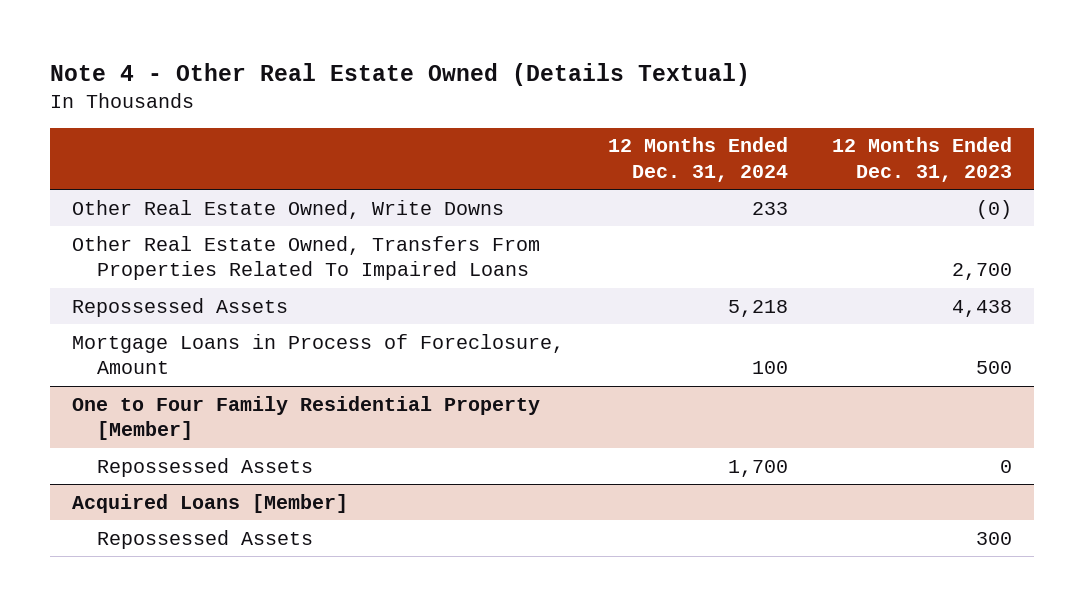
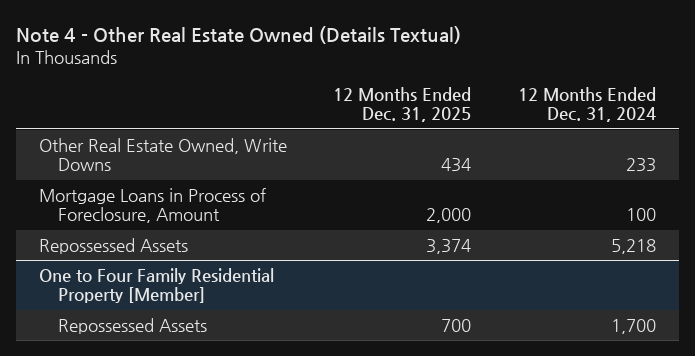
- | 12 Months Ended Dec. 31, 2024 | 12 Months Ended Dec. 31, 2023
+ | 12 Months Ended Dec. 31, 2025 | 12 Months Ended Dec. 31, 2024
- Other Real Estate Owned, Transfers From Properties Related To Impaired Loans | | 2,700
moved down: Repossessed Assets | 3,374 | 5,218
- Acquired Loans [Member]
- Repossessed Assets | | 300

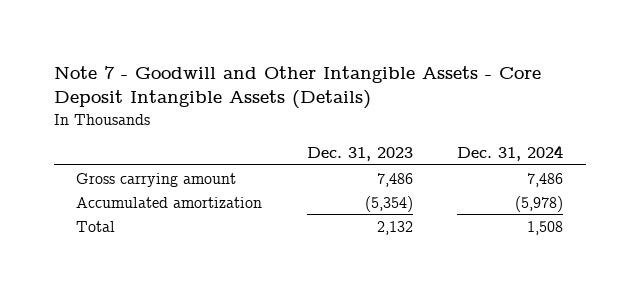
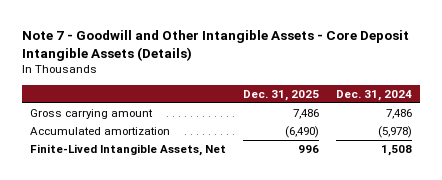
- | Dec. 31, 2023 | Dec. 31, 2024
+ | Dec. 31, 2025 | Dec. 31, 2024
- Total | 2,132 | 1,508
+ Finite-Lived Intangible Assets, Net | 996 | 1,508

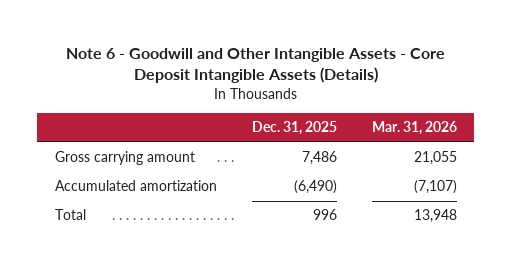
- Note 7 - Goodwill and Other Intangible Assets - Core Deposit Intangible Assets (Details)
+ Note 6 - Goodwill and Other Intangible Assets - Core Deposit Intangible Assets (Details)
- | Dec. 31, 2025 | Dec. 31, 2024
+ | Dec. 31, 2025 | Mar. 31, 2026
- Finite-Lived Intangible Assets, Net | 996 | 1,508
+ Total | 996 | 13,948

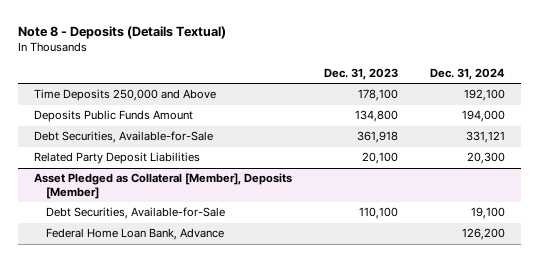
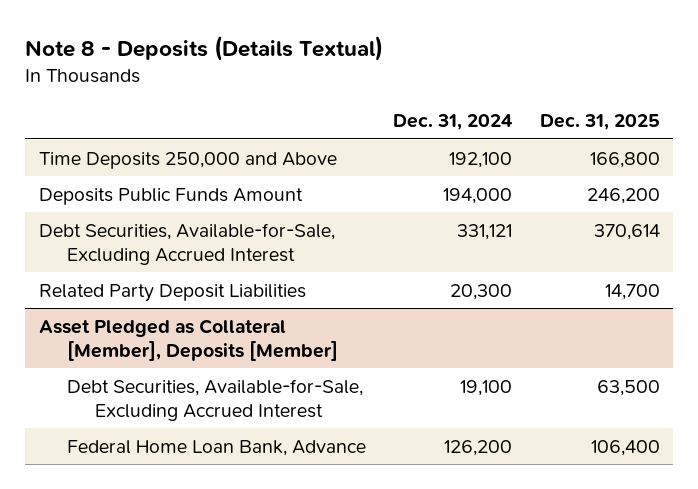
- | Dec. 31, 2023 | Dec. 31, 2024
+ | Dec. 31, 2024 | Dec. 31, 2025
- Debt Securities, Available-for-Sale | 361,918 | 331,121
+ Debt Securities, Available-for-Sale, Excluding Accrued Interest | 331,121 | 370,614
@ Asset Pledged as Collateral [Member], Deposits [Member]
- Debt Securities, Available-for-Sale | 110,100 | 19,100
+ Debt Securities, Available-for-Sale, Excluding Accrued Interest | 19,100 | 63,500

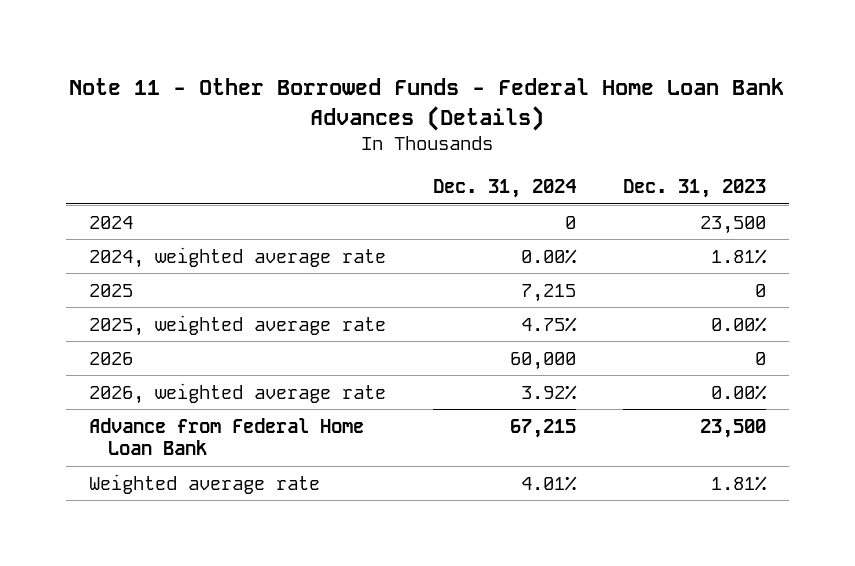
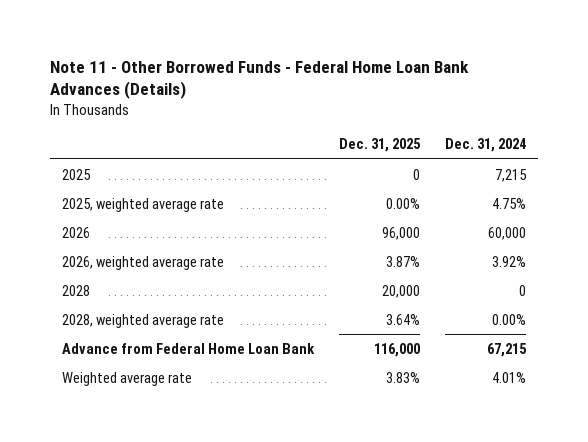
- | Dec. 31, 2024 | Dec. 31, 2023
+ | Dec. 31, 2025 | Dec. 31, 2024
- 2024 | 0 | 23,500
- 2024, weighted average rate | 0.00% | 1.81%
+ 2028 | 20,000 | 0
+ 2028, weighted average rate | 3.64% | 0.00%

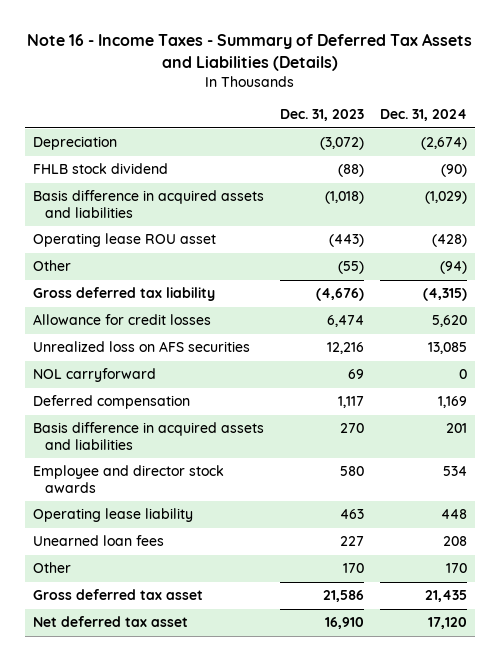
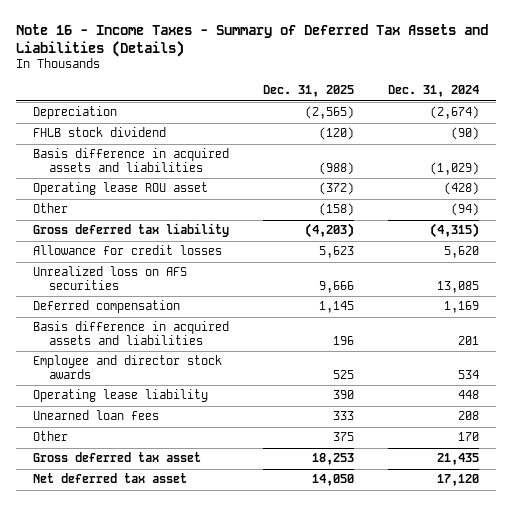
- | Dec. 31, 2023 | Dec. 31, 2024
+ | Dec. 31, 2025 | Dec. 31, 2024
- NOL carryforward | 69 | 0

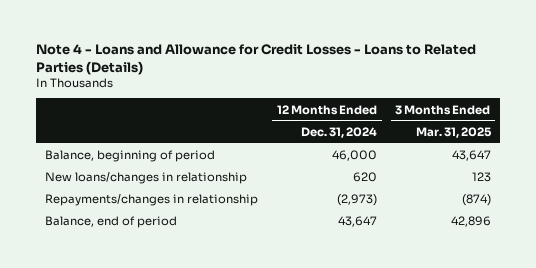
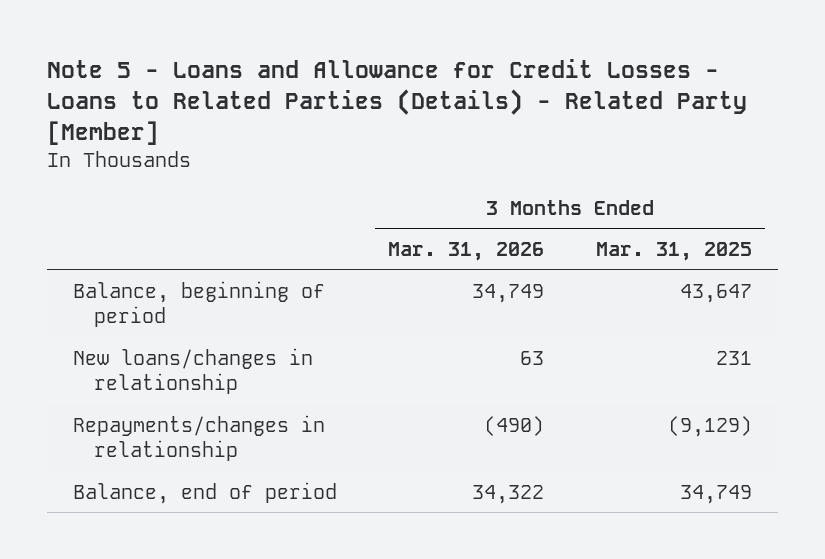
- Note 4 - Loans and Allowance for Credit Losses - Loans to Related Parties (Details)
+ Note 5 - Loans and Allowance for Credit Losses - Loans to Related Parties (Details) - Related Party [Member]
- | 12 Months Ended Dec. 31, 2024 | 3 Months Ended Mar. 31, 2025
+ | 3 Months Ended Mar. 31, 2026 | 3 Months Ended Mar. 31, 2025
- New loans/changes in relationship | 620 | 123
- Repayments/changes in relationship | (2,973) | (874)
- Balance, end of period | 43,647 | 42,896
+ New loans/changes in relationship | 63 | 231
+ Repayments/changes in relationship | (490) | (9,129)
+ Balance, end of period | 34,322 | 34,749

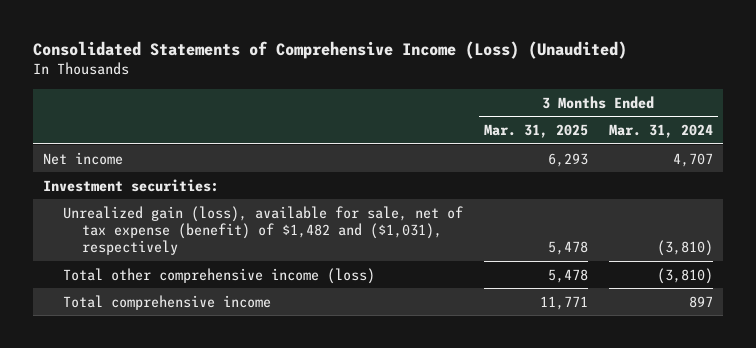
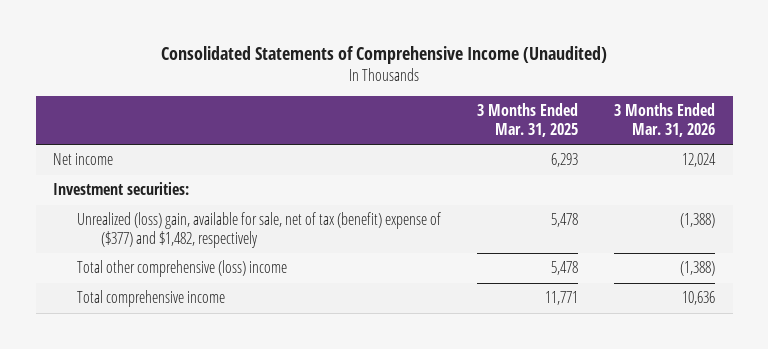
- Consolidated Statements of Comprehensive Income (Loss) (Unaudited)
+ Consolidated Statements of Comprehensive Income (Unaudited)
- | 3 Months Ended Mar. 31, 2025 | 3 Months Ended Mar. 31, 2024
+ | 3 Months Ended Mar. 31, 2025 | 3 Months Ended Mar. 31, 2026
- Unrealized gain (loss), available for sale, net of tax expense (benefit) of $1,482 and ($1,031), respectively | 5,478 | (3,810)
- Total other comprehensive income (loss) | 5,478 | (3,810)
+ Unrealized (loss) gain, available for sale, net of tax (benefit) expense of ($377) and $1,482, respectively | 5,478 | (1,388)
+ Total other comprehensive (loss) income | 5,478 | (1,388)

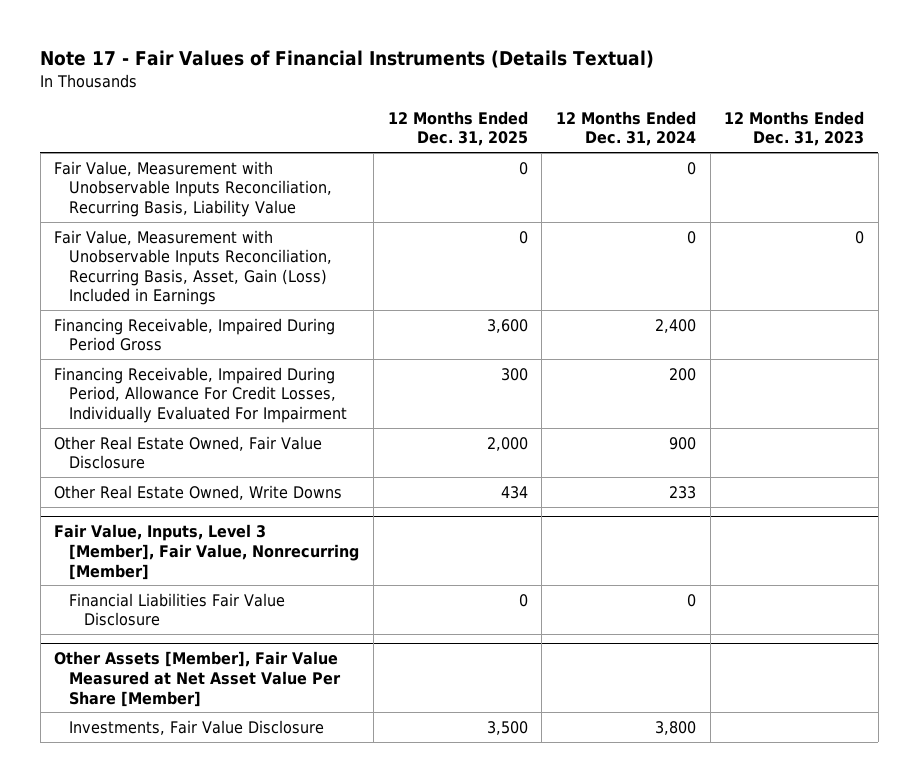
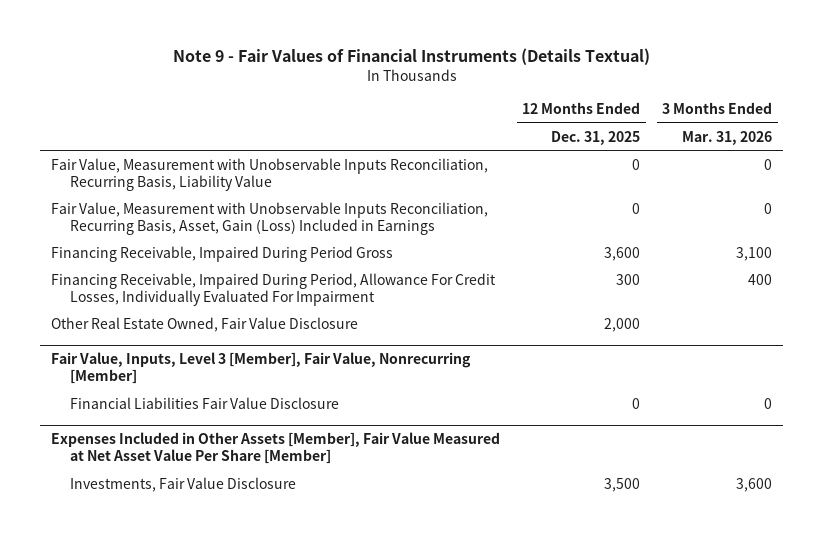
- Note 17 - Fair Values of Financial Instruments (Details Textual)
+ Note 9 - Fair Values of Financial Instruments (Details Textual)
- | 12 Months Ended Dec. 31, 2025 | 12 Months Ended Dec. 31, 2024 | 12 Months Ended Dec. 31, 2023
+ | 12 Months Ended Dec. 31, 2025 | 3 Months Ended Mar. 31, 2026
- Other Real Estate Owned, Write Downs | 434 | 233 |
- Other Assets [Member], Fair Value Measured at Net Asset Value Per Share [Member]
+ Expenses Included in Other Assets [Member], Fair Value Measured at Net Asset Value Per Share [Member]

